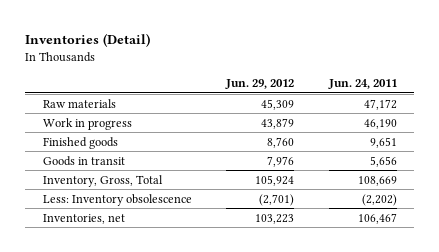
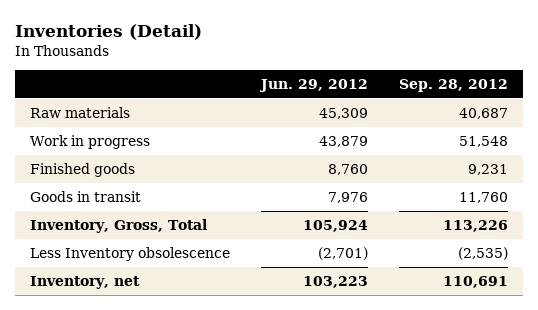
- | Jun. 29, 2012 | Jun. 24, 2011
+ | Jun. 29, 2012 | Sep. 28, 2012
- Less: Inventory obsolescence | (2,701) | (2,202)
- Inventories, net | 103,223 | 106,467
+ Less Inventory obsolescence | (2,701) | (2,535)
+ Inventory, net | 103,223 | 110,691

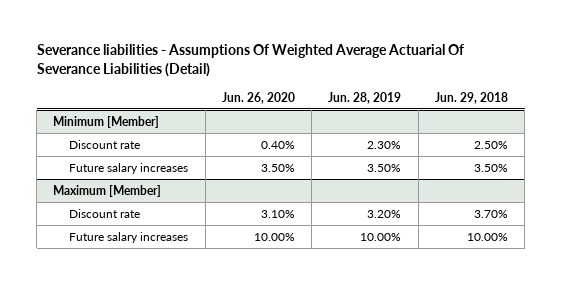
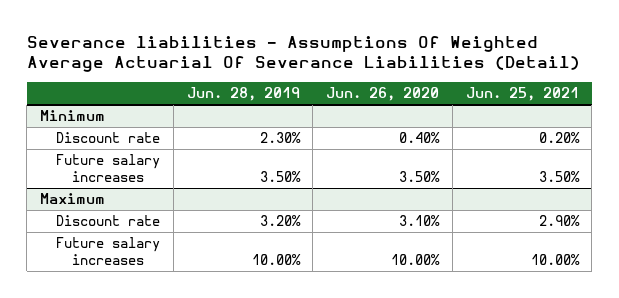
- | Jun. 26, 2020 | Jun. 28, 2019 | Jun. 29, 2018
+ | Jun. 28, 2019 | Jun. 26, 2020 | Jun. 25, 2021
- Minimum [Member]
+ Minimum
- Maximum [Member]
+ Maximum

